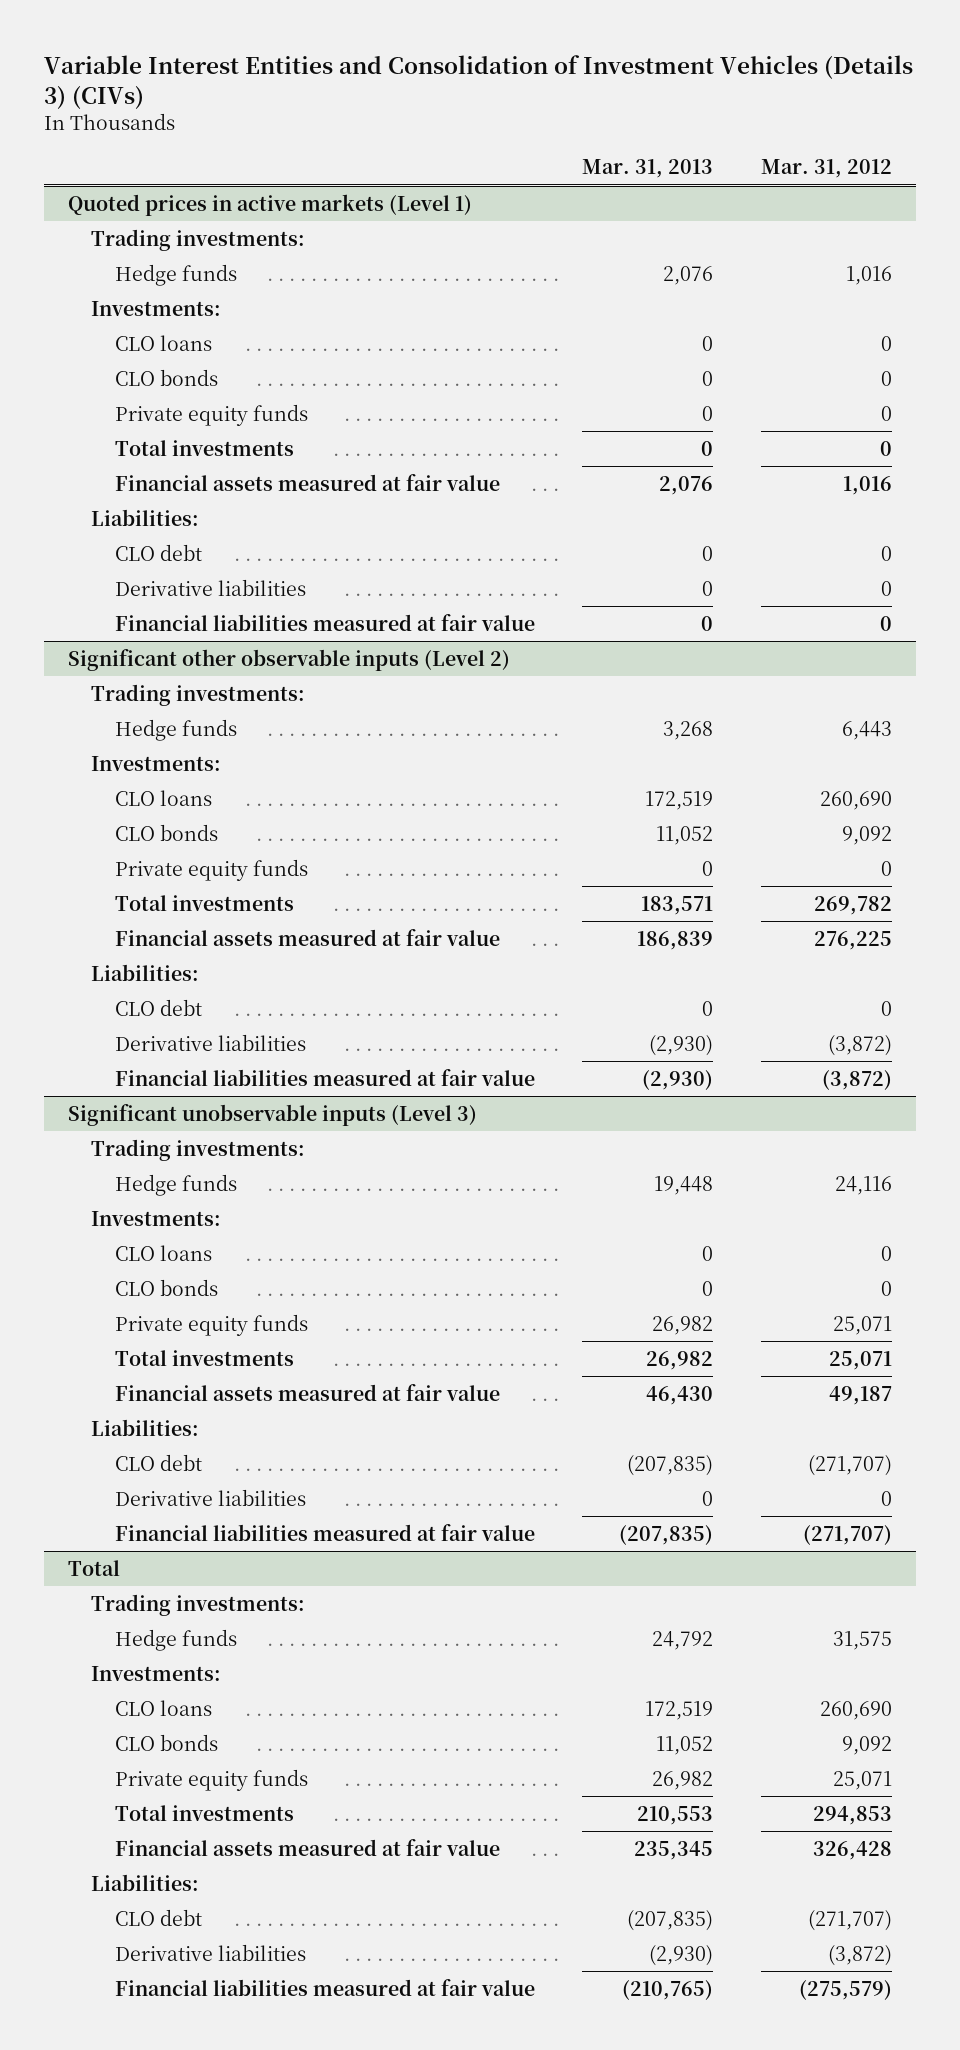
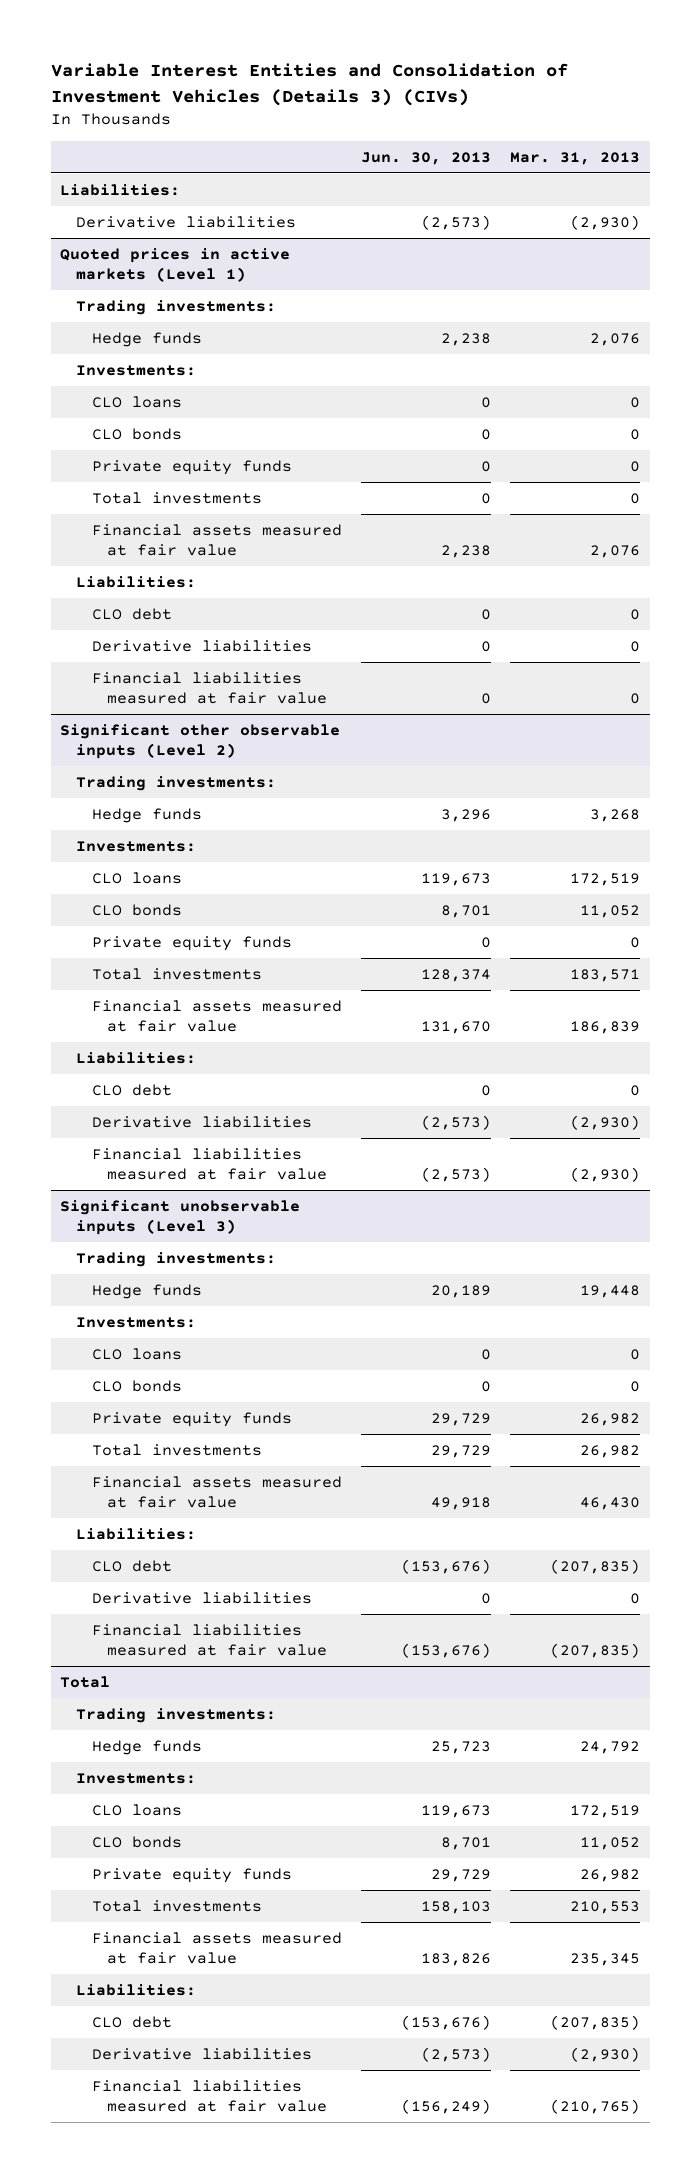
- | Mar. 31, 2013 | Mar. 31, 2012
+ | Jun. 30, 2013 | Mar. 31, 2013
+ Liabilities:
+ Derivative liabilities | (2,573) | (2,930)

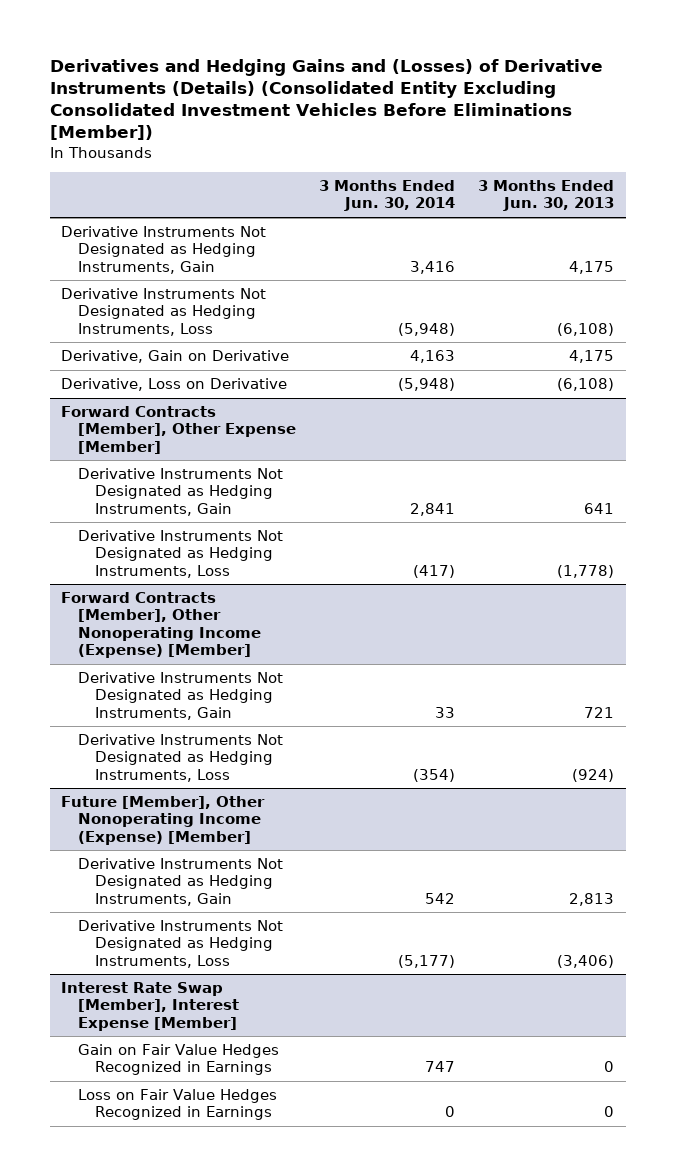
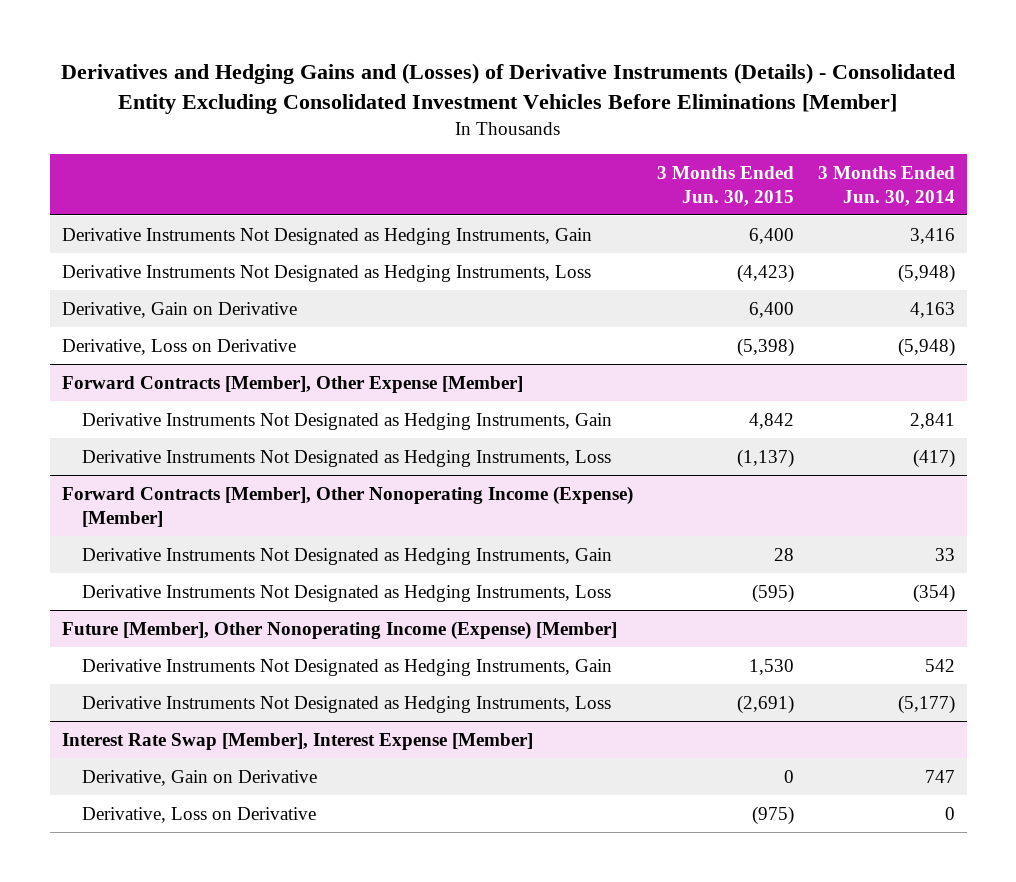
- Derivatives and Hedging Gains and (Losses) of Derivative Instruments (Details) (Consolidated Entity Excluding Consolidated Investment Vehicles Before Eliminations [Member])
+ Derivatives and Hedging Gains and (Losses) of Derivative Instruments (Details) - Consolidated Entity Excluding Consolidated Investment Vehicles Before Eliminations [Member]
- | 3 Months Ended Jun. 30, 2014 | 3 Months Ended Jun. 30, 2013
+ | 3 Months Ended Jun. 30, 2015 | 3 Months Ended Jun. 30, 2014
@ Interest Rate Swap [Member], Interest Expense [Member]
- Gain on Fair Value Hedges Recognized in Earnings | 747 | 0
- Loss on Fair Value Hedges Recognized in Earnings | 0 | 0
+ Derivative, Gain on Derivative | 0 | 747
+ Derivative, Loss on Derivative | (975) | 0

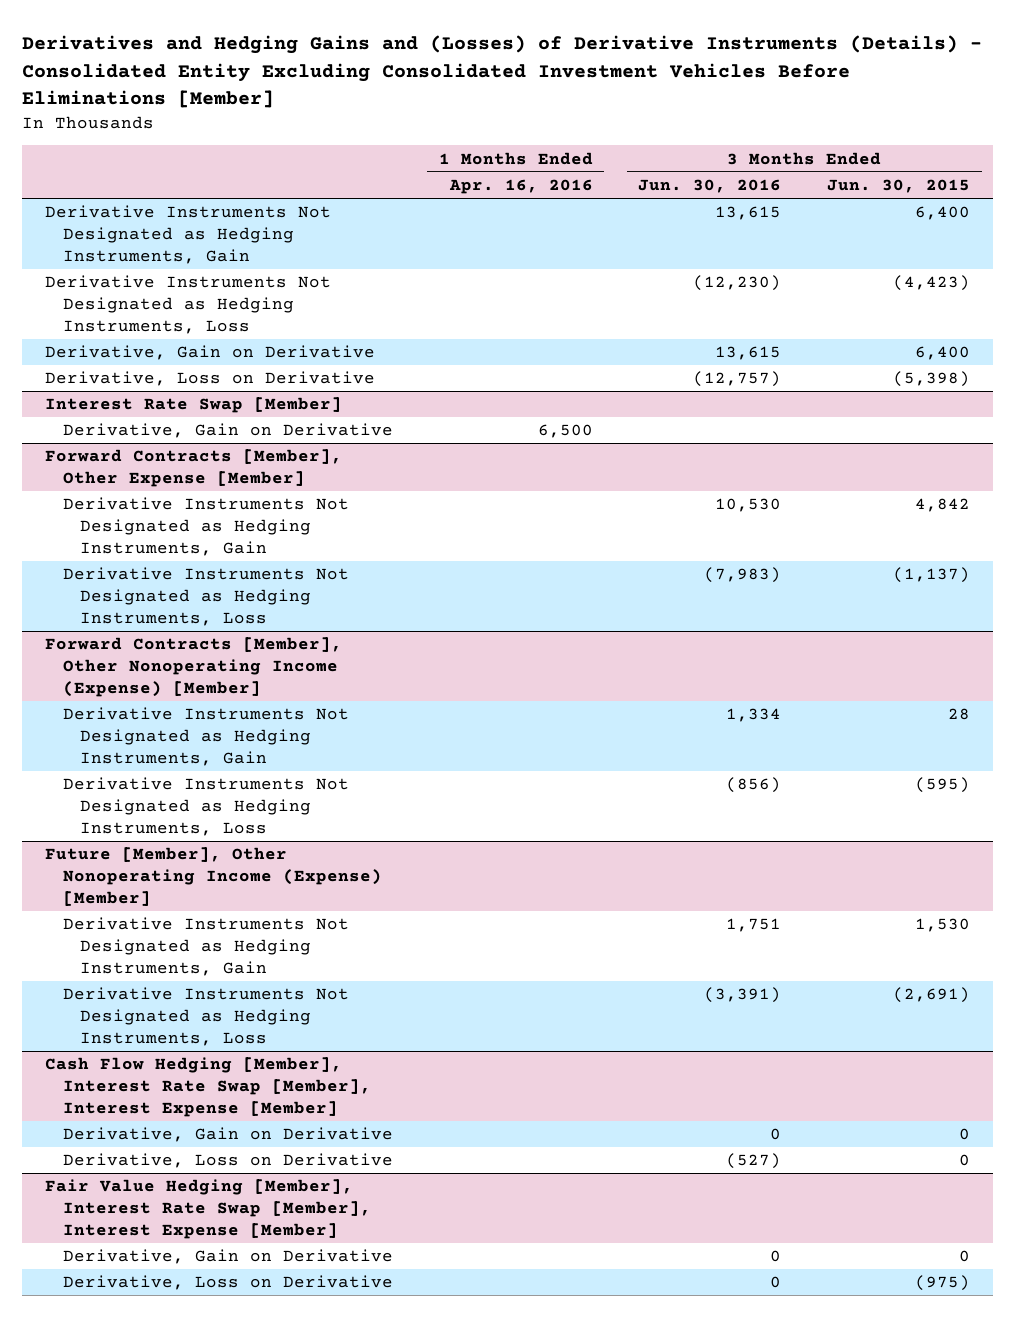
- | 3 Months Ended Jun. 30, 2015 | 3 Months Ended Jun. 30, 2014
+ | 1 Months Ended Apr. 16, 2016 | 3 Months Ended Jun. 30, 2016 | 3 Months Ended Jun. 30, 2015
+ Interest Rate Swap [Member]
+ Derivative, Gain on Derivative | 6,500 | |
- Interest Rate Swap [Member], Interest Expense [Member]
+ Cash Flow Hedging [Member], Interest Rate Swap [Member], Interest Expense [Member]
+ Derivative, Loss on Derivative | | (527) | 0
+ Fair Value Hedging [Member], Interest Rate Swap [Member], Interest Expense [Member]
+ Derivative, Gain on Derivative | | 0 | 0

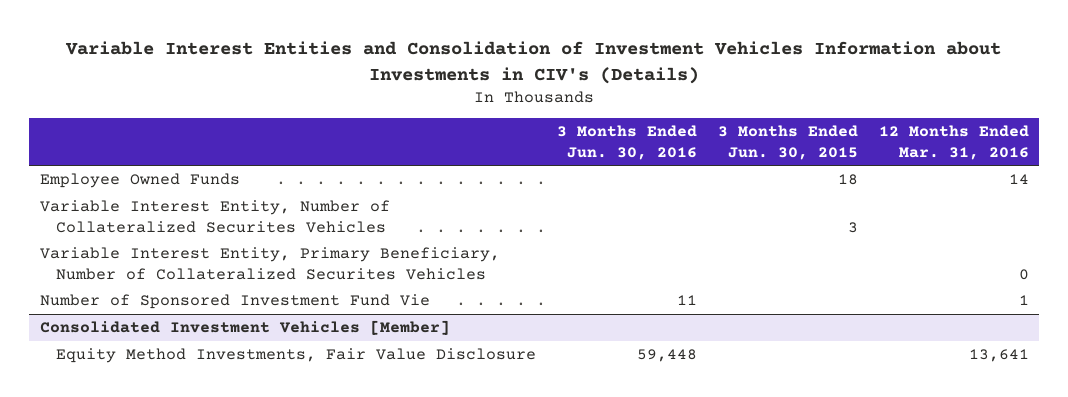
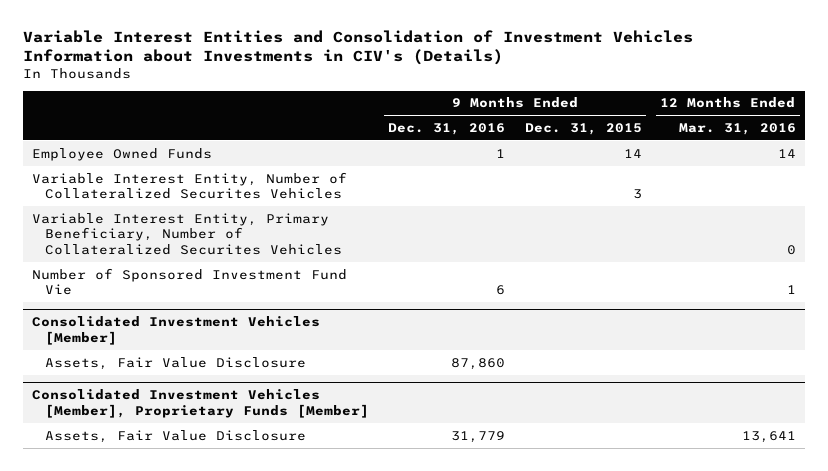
- | 3 Months Ended Jun. 30, 2016 | 3 Months Ended Jun. 30, 2015 | 12 Months Ended Mar. 31, 2016
+ | 9 Months Ended Dec. 31, 2016 | 9 Months Ended Dec. 31, 2015 | 12 Months Ended Mar. 31, 2016
@ Consolidated Investment Vehicles [Member]
- Equity Method Investments, Fair Value Disclosure | 59,448 | | 13,641
+ Assets, Fair Value Disclosure | 87,860 | |
+ Consolidated Investment Vehicles [Member], Proprietary Funds [Member]
+ Assets, Fair Value Disclosure | 31,779 | | 13,641

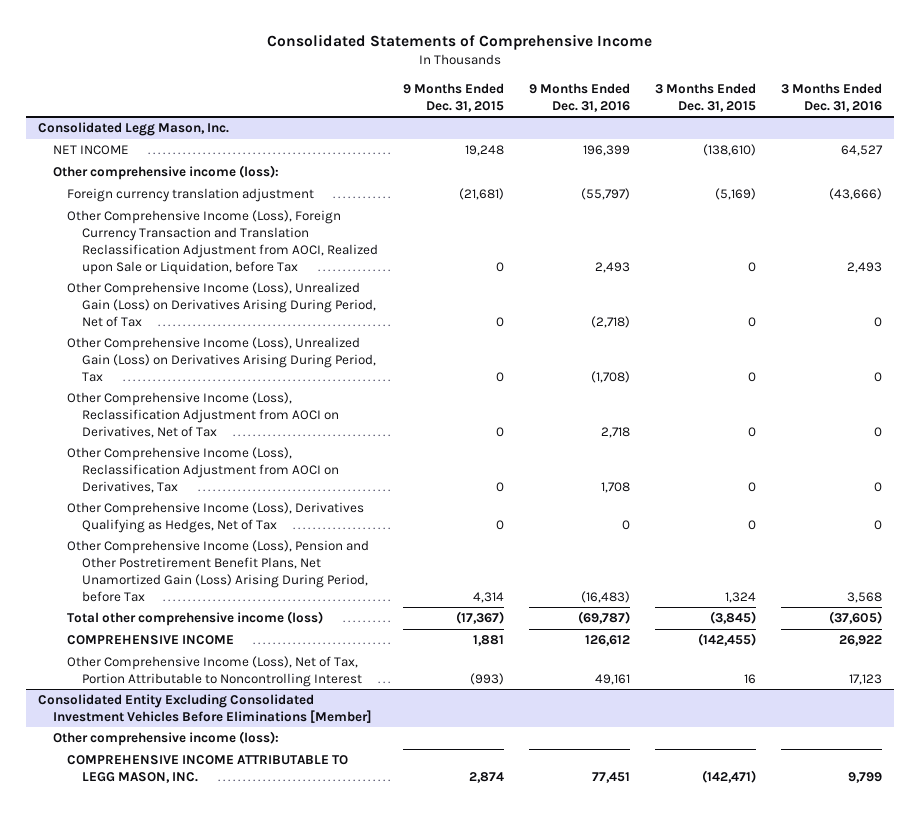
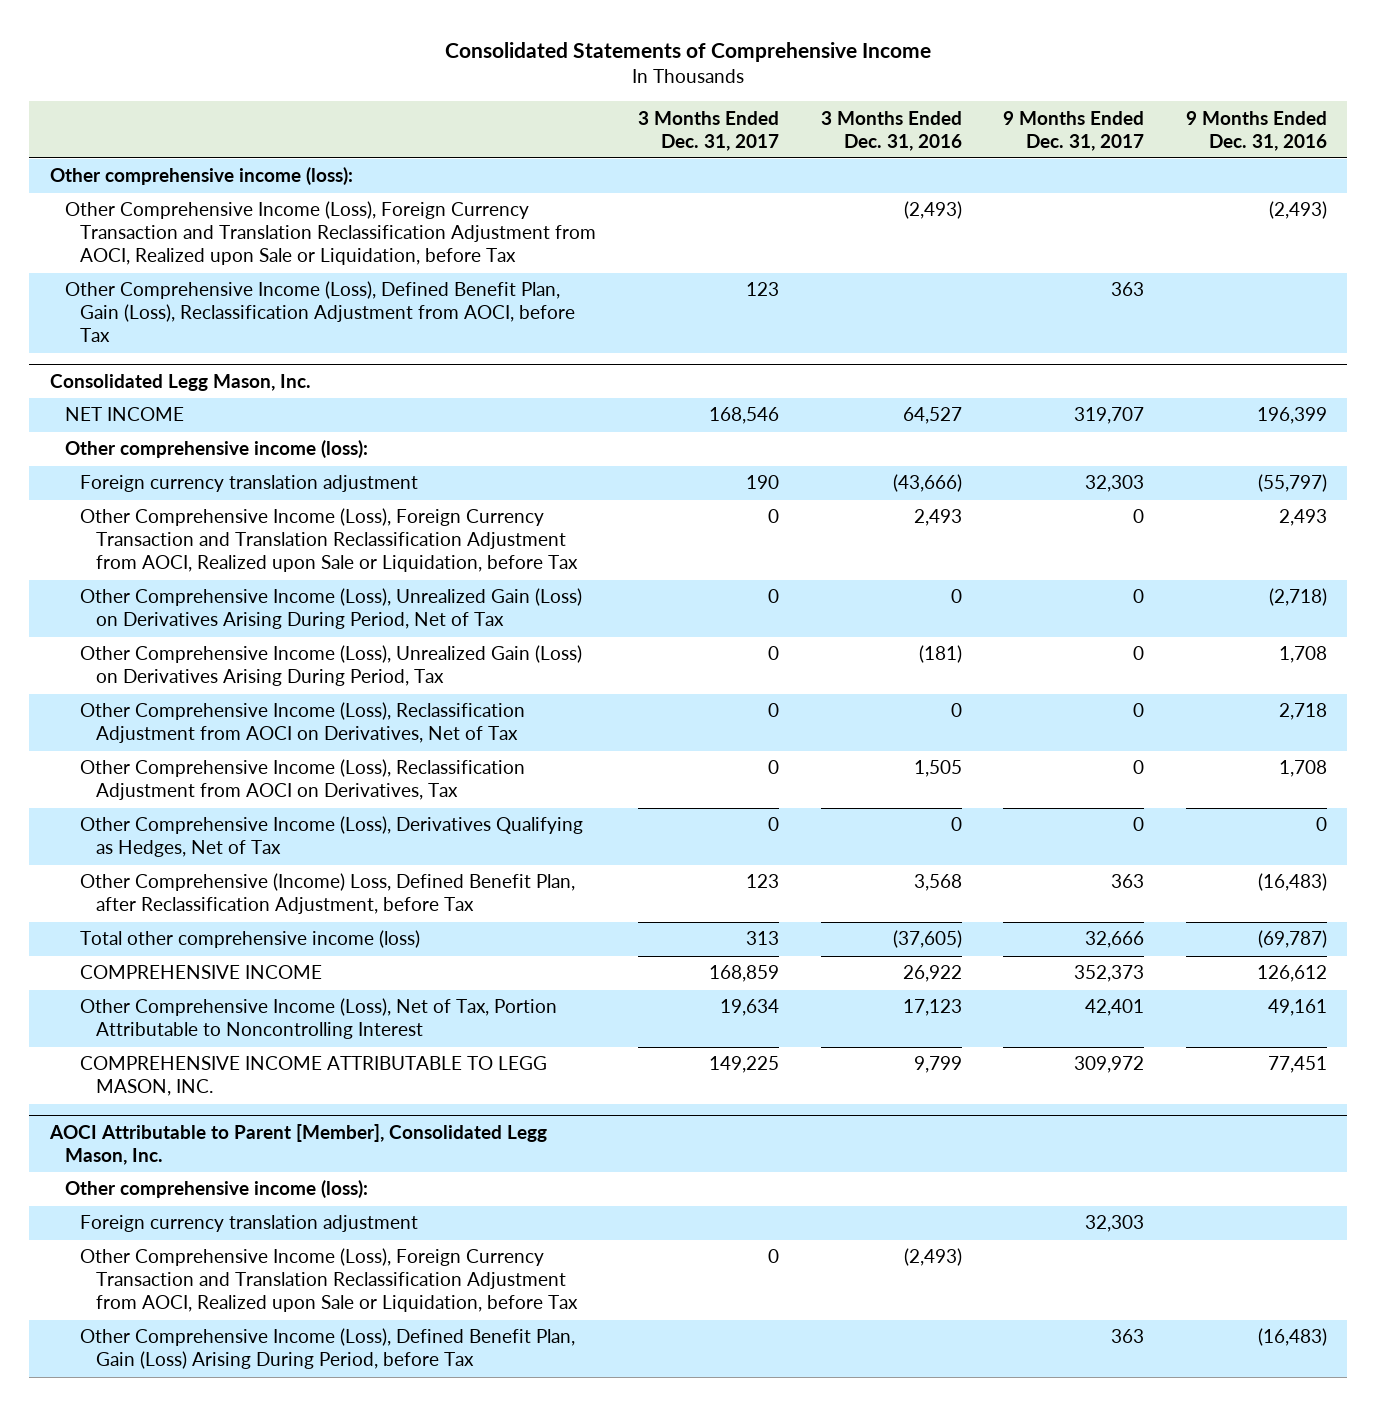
- | 9 Months Ended Dec. 31, 2015 | 9 Months Ended Dec. 31, 2016 | 3 Months Ended Dec. 31, 2015 | 3 Months Ended Dec. 31, 2016
+ | 3 Months Ended Dec. 31, 2017 | 3 Months Ended Dec. 31, 2016 | 9 Months Ended Dec. 31, 2017 | 9 Months Ended Dec. 31, 2016
+ Other comprehensive income (loss):
+ Other Comprehensive Income (Loss), Foreign Currency Transaction and Translation Reclassification Adjustment from AOCI, Realized upon Sale or Liquidation, before Tax | | (2,493) | | (2,493)
+ Other Comprehensive Income (Loss), Defined Benefit Plan, Gain (Loss), Reclassification Adjustment from AOCI, before Tax | 123 | | 363 |
@ Consolidated Legg Mason, Inc.
- Other Comprehensive Income (Loss), Unrealized Gain (Loss) on Derivatives Arising During Period, Tax | 0 | (1,708) | 0 | 0
+ Other Comprehensive Income (Loss), Unrealized Gain (Loss) on Derivatives Arising During Period, Tax | 0 | (181) | 0 | 1,708
- Other Comprehensive Income (Loss), Reclassification Adjustment from AOCI on Derivatives, Tax | 0 | 1,708 | 0 | 0
+ Other Comprehensive Income (Loss), Reclassification Adjustment from AOCI on Derivatives, Tax | 0 | 1,505 | 0 | 1,708
- Other Comprehensive Income (Loss), Pension and Other Postretirement Benefit Plans, Net Unamortized Gain (Loss) Arising During Period, before Tax | 4,314 | (16,483) | 1,324 | 3,568
+ Other Comprehensive (Income) Loss, Defined Benefit Plan, after Reclassification Adjustment, before Tax | 123 | 3,568 | 363 | (16,483)
- Consolidated Entity Excluding Consolidated Investment Vehicles Before Eliminations [Member]
- Other comprehensive income (loss):
+ AOCI Attributable to Parent [Member], Consolidated Legg Mason, Inc.
+ Other comprehensive income (loss):
+ Foreign currency translation adjustment | | | 32,303 |
+ Other Comprehensive Income (Loss), Foreign Currency Transaction and Translation Reclassification Adjustment from AOCI, Realized upon Sale or Liquidation, before Tax | 0 | (2,493) | |
+ Other Comprehensive Income (Loss), Defined Benefit Plan, Gain (Loss) Arising During Period, before Tax | | | 363 | (16,483)

